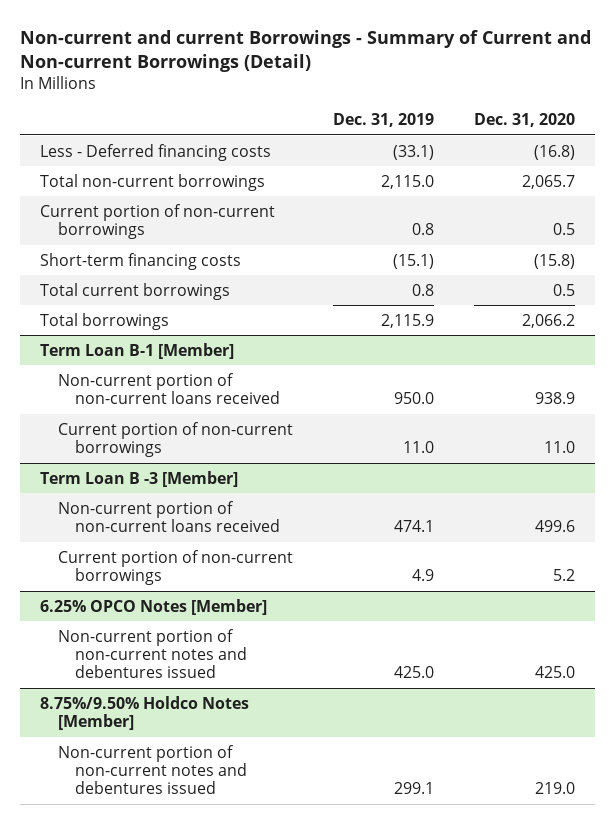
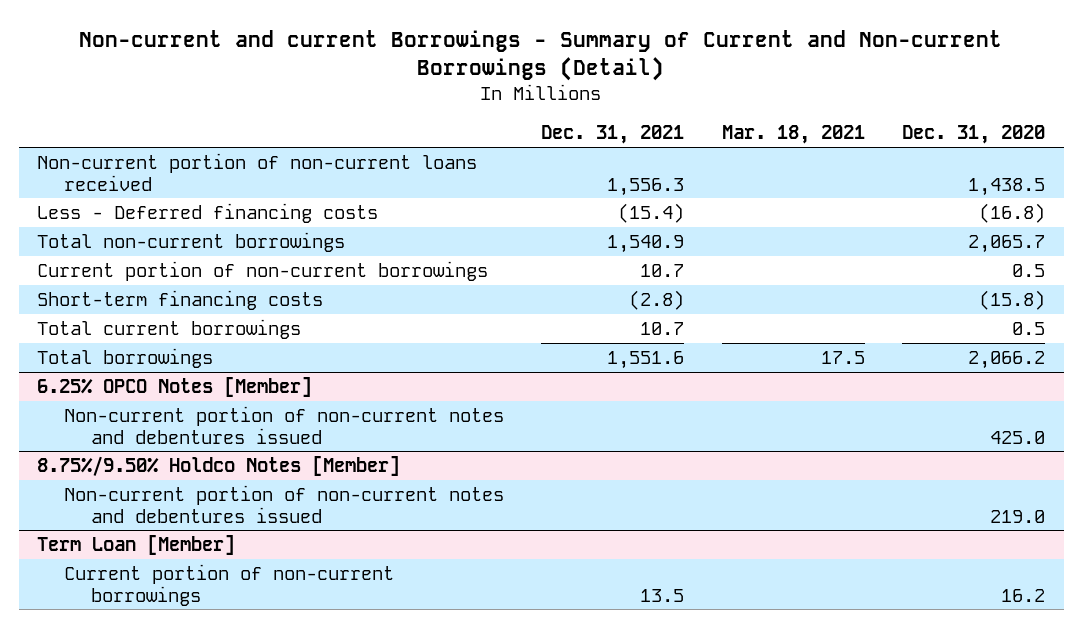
- | Dec. 31, 2019 | Dec. 31, 2020
+ | Dec. 31, 2021 | Mar. 18, 2021 | Dec. 31, 2020
+ Non-current portion of non-current loans received | 1,556.3 | | 1,438.5
- Term Loan B-1 [Member]
- Non-current portion of non-current loans received | 950.0 | 938.9
- Current portion of non-current borrowings | 11.0 | 11.0
- Term Loan B -3 [Member]
- Non-current portion of non-current loans received | 474.1 | 499.6
- Current portion of non-current borrowings | 4.9 | 5.2
+ Term Loan [Member]
+ Current portion of non-current borrowings | 13.5 | | 16.2

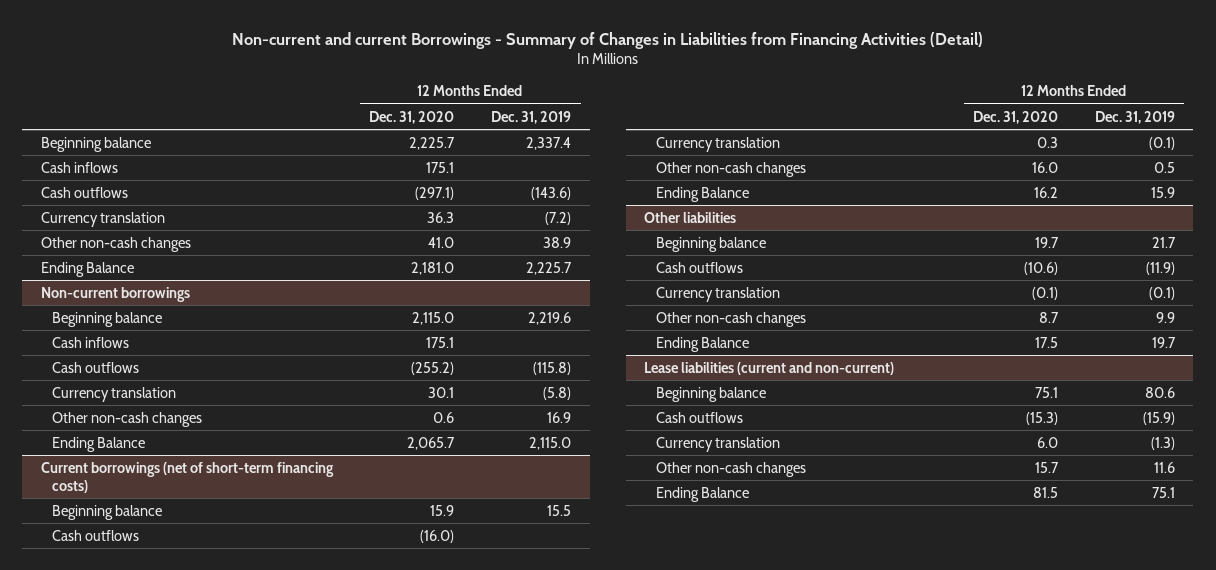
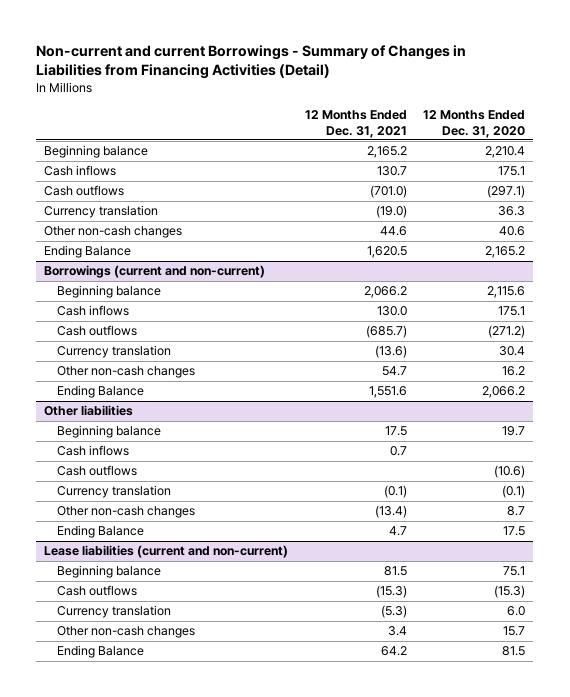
- | 12 Months Ended Dec. 31, 2020 | 12 Months Ended Dec. 31, 2019
+ | 12 Months Ended Dec. 31, 2021 | 12 Months Ended Dec. 31, 2020
- Beginning balance | 2,225.7 | 2,337.4
+ Beginning balance | 2,165.2 | 2,210.4
- Other non-cash changes | 41.0 | 38.9
- Ending Balance | 2,181.0 | 2,225.7
- Non-current borrowings
- Beginning balance | 2,115.0 | 2,219.6
+ Other non-cash changes | 44.6 | 40.6
+ Ending Balance | 1,620.5 | 2,165.2
+ Borrowings (current and non-current)
+ Beginning balance | 2,066.2 | 2,115.6
- Cash outflows | (255.2) | (115.8)
- Currency translation | 30.1 | (5.8)
- Other non-cash changes | 0.6 | 16.9
- Ending Balance | 2,065.7 | 2,115.0
- Current borrowings (net of short-term financing costs)
- Beginning balance | 15.9 | 15.5
- Cash outflows | (16.0) |
- Currency translation | 0.3 | (0.1)
- Other non-cash changes | 16.0 | 0.5
- Ending Balance | 16.2 | 15.9
+ Cash outflows | (685.7) | (271.2)
+ Currency translation | (13.6) | 30.4
+ Other non-cash changes | 54.7 | 16.2
+ Ending Balance | 1,551.6 | 2,066.2
@ Other liabilities
+ Cash inflows | 0.7 |

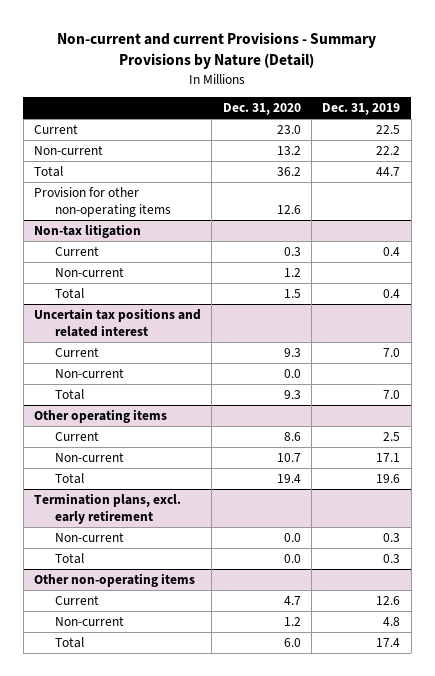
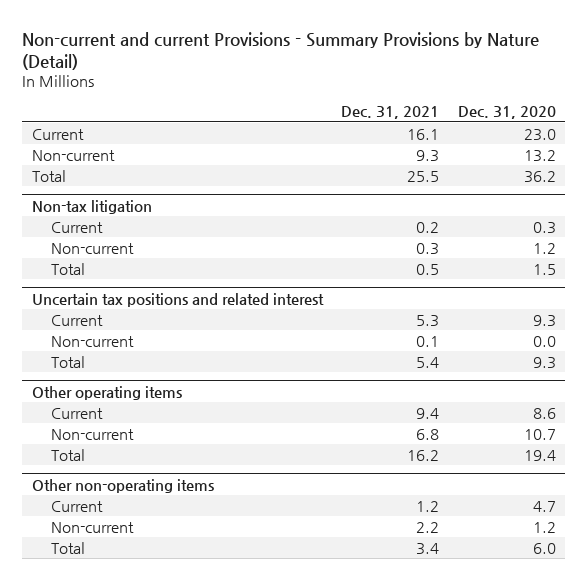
- | Dec. 31, 2020 | Dec. 31, 2019
+ | Dec. 31, 2021 | Dec. 31, 2020
- Provision for other non-operating items | 12.6 |
- Termination plans, excl. early retirement
- Non-current | 0.0 | 0.3
- Total | 0.0 | 0.3

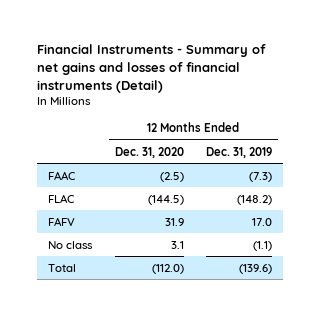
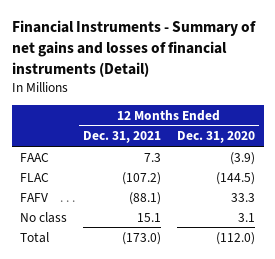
- | 12 Months Ended Dec. 31, 2020 | 12 Months Ended Dec. 31, 2019
+ | 12 Months Ended Dec. 31, 2021 | 12 Months Ended Dec. 31, 2020
- FAAC | (2.5) | (7.3)
+ FAAC | 7.3 | (3.9)
- FAFV | 31.9 | 17.0
+ FAFV | (88.1) | 33.3

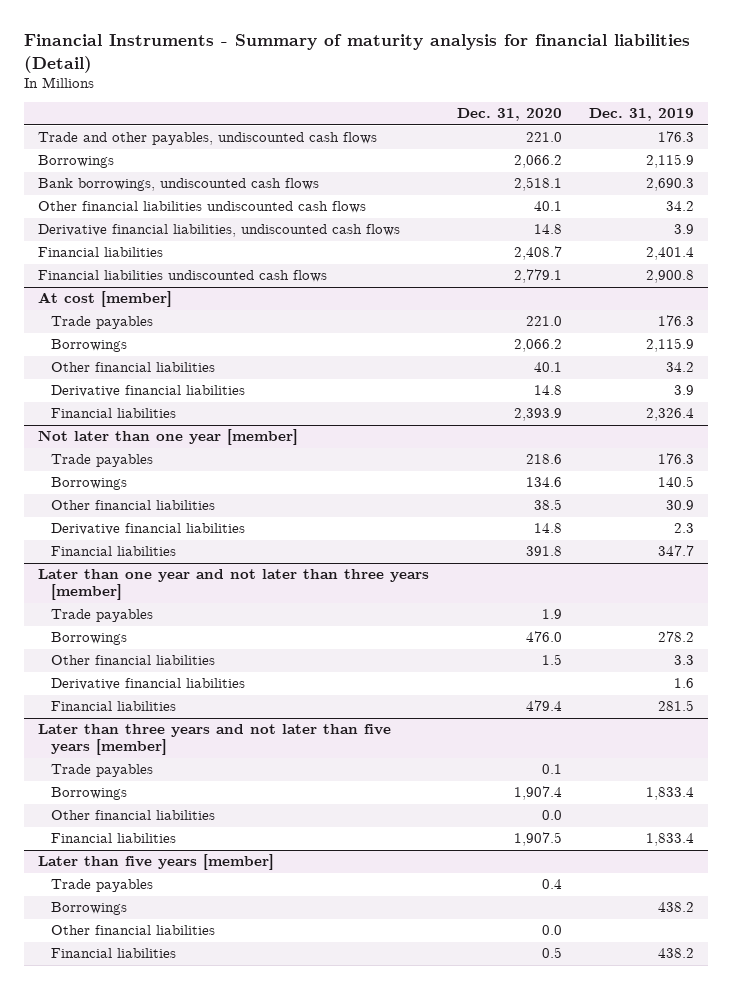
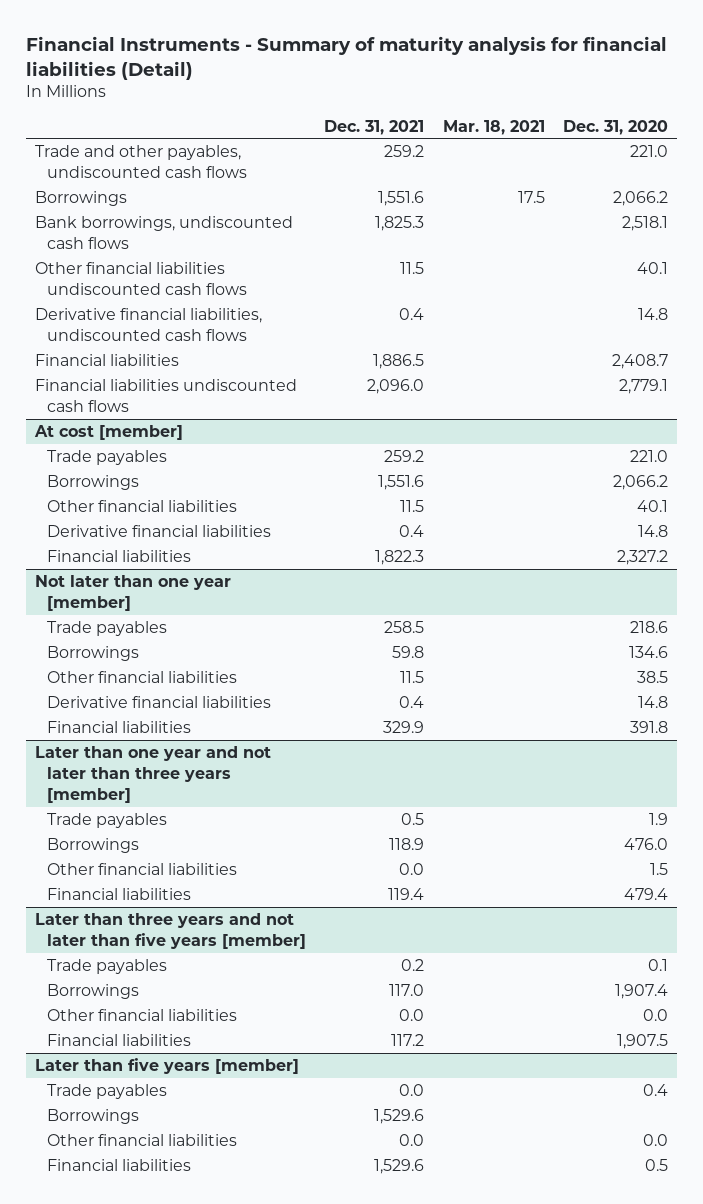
- | Dec. 31, 2020 | Dec. 31, 2019
+ | Dec. 31, 2021 | Mar. 18, 2021 | Dec. 31, 2020
@ At cost [member]
- Financial liabilities | 2,393.9 | 2,326.4
+ Financial liabilities | 1,822.3 | | 2,327.2
@ Later than one year and not later than three years [member]
- Derivative financial liabilities | | 1.6

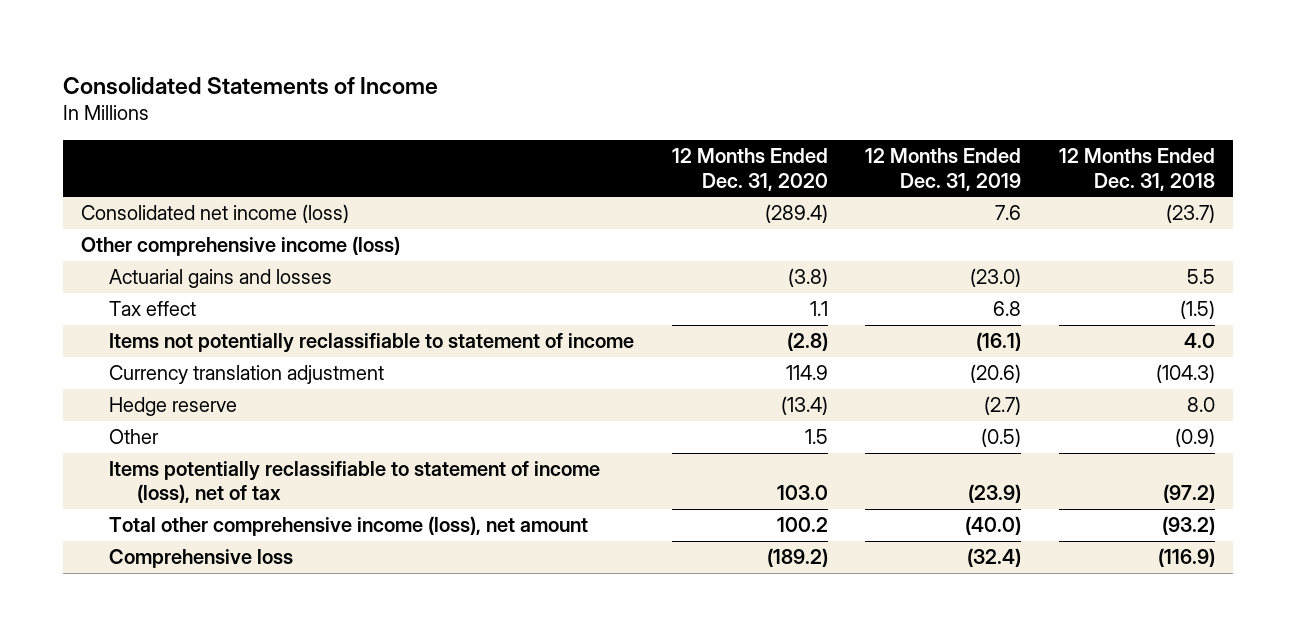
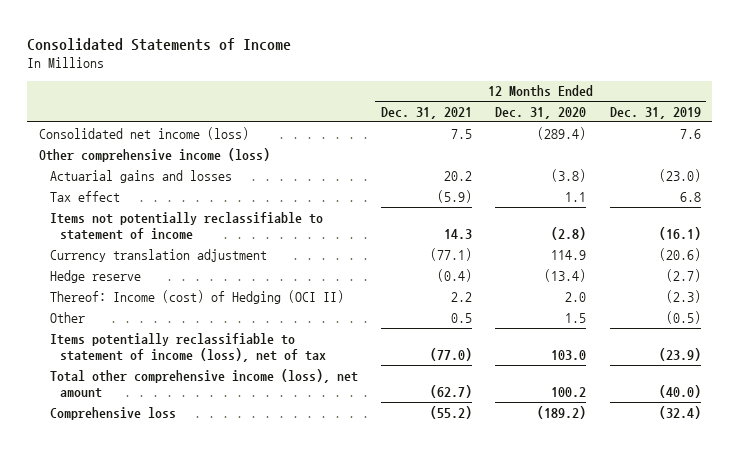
- | 12 Months Ended Dec. 31, 2020 | 12 Months Ended Dec. 31, 2019 | 12 Months Ended Dec. 31, 2018
+ | 12 Months Ended Dec. 31, 2021 | 12 Months Ended Dec. 31, 2020 | 12 Months Ended Dec. 31, 2019
+ Thereof: Income (cost) of Hedging (OCI II) | 2.2 | 2.0 | (2.3)

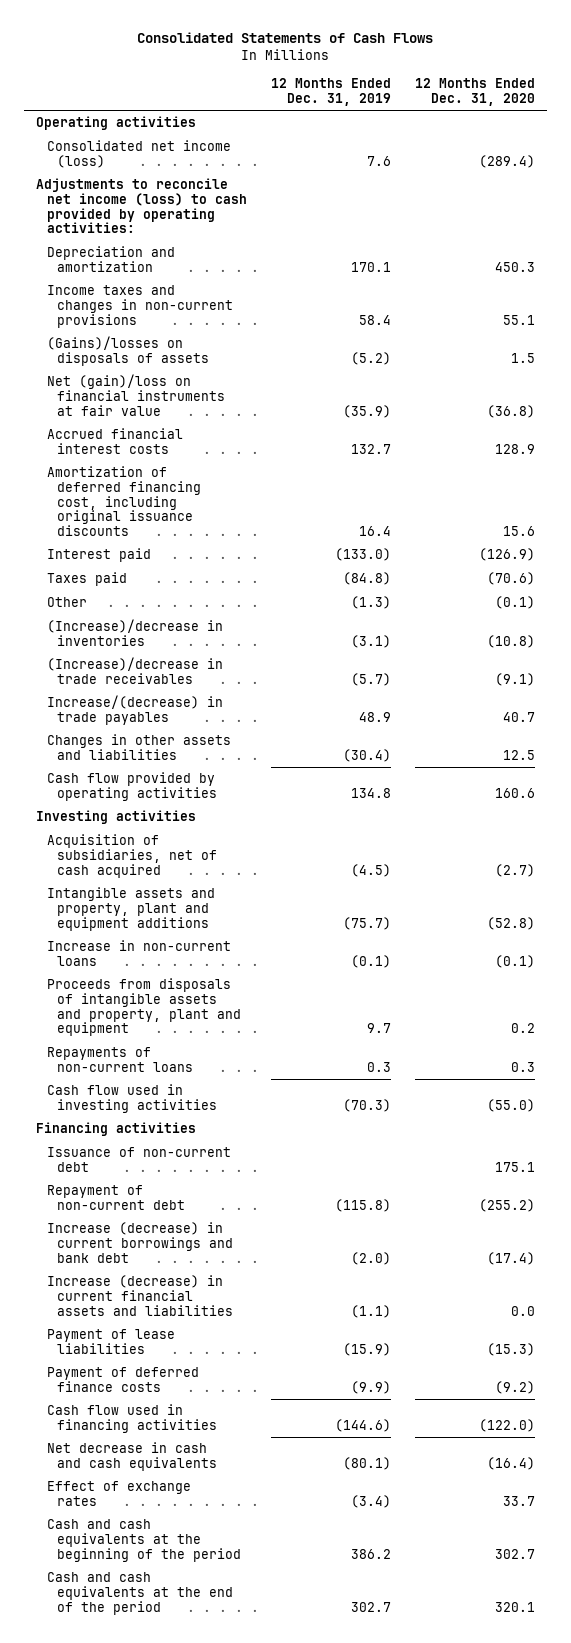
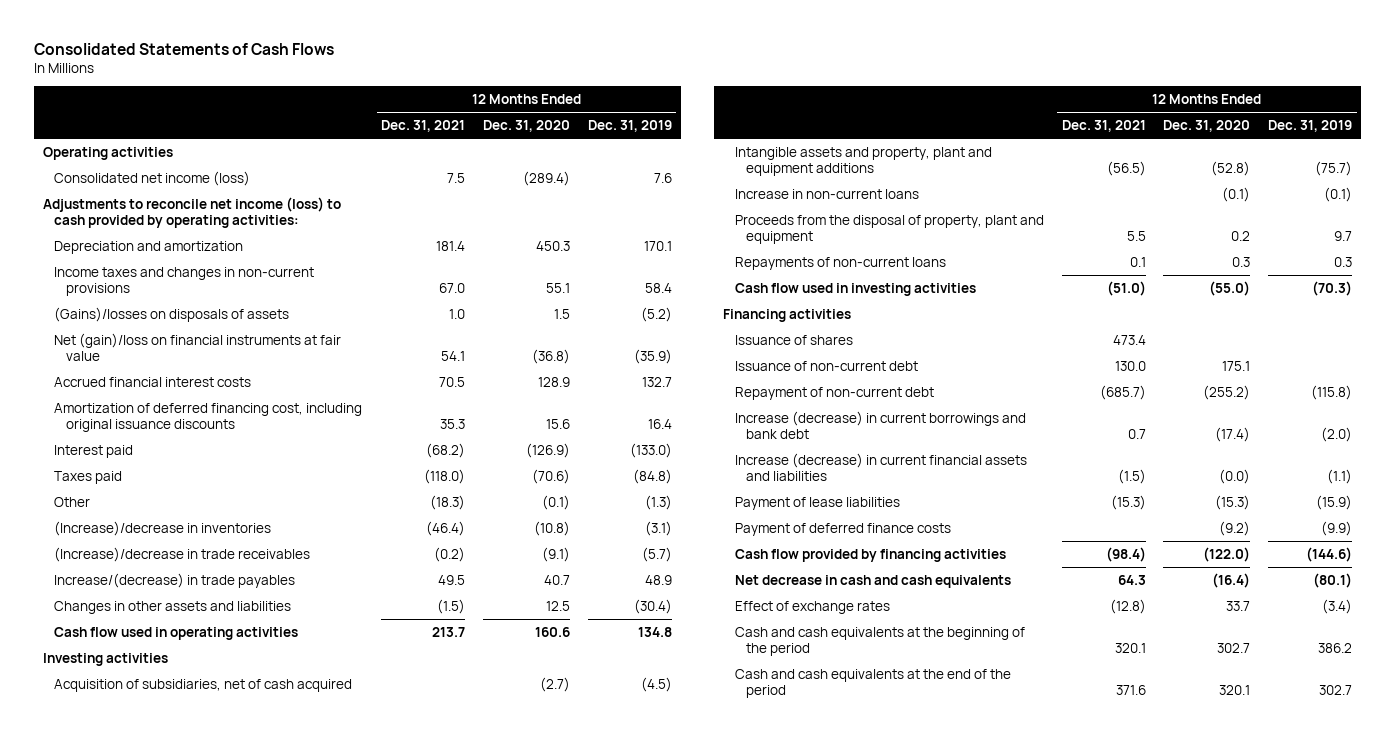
- | 12 Months Ended Dec. 31, 2019 | 12 Months Ended Dec. 31, 2020
+ | 12 Months Ended Dec. 31, 2021 | 12 Months Ended Dec. 31, 2020 | 12 Months Ended Dec. 31, 2019
- Cash flow provided by operating activities | 134.8 | 160.6
+ Cash flow used in operating activities | 213.7 | 160.6 | 134.8
- Proceeds from disposals of intangible assets and property, plant and equipment | 9.7 | 0.2
+ Proceeds from the disposal of property, plant and equipment | 5.5 | 0.2 | 9.7
+ Issuance of shares | 473.4 | |
- Increase (decrease) in current financial assets and liabilities | (1.1) | 0.0
+ Increase (decrease) in current financial assets and liabilities | (1.5) | (0.0) | (1.1)
- Cash flow used in financing activities | (144.6) | (122.0)
+ Cash flow provided by financing activities | (98.4) | (122.0) | (144.6)

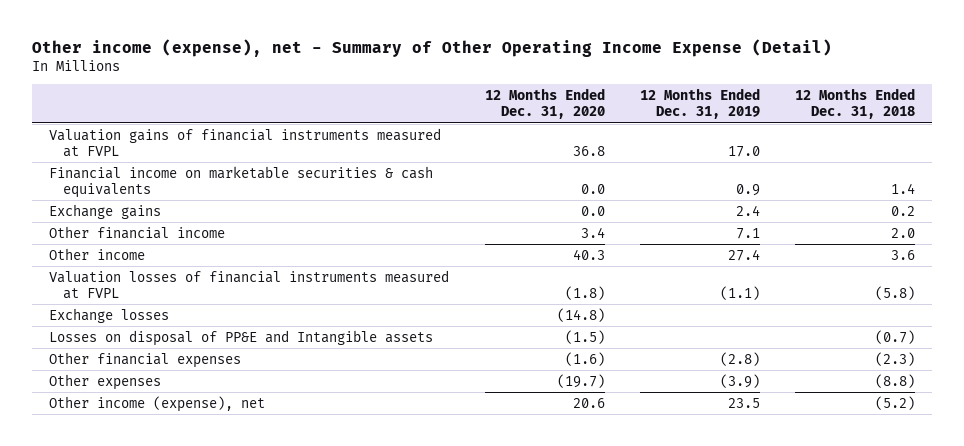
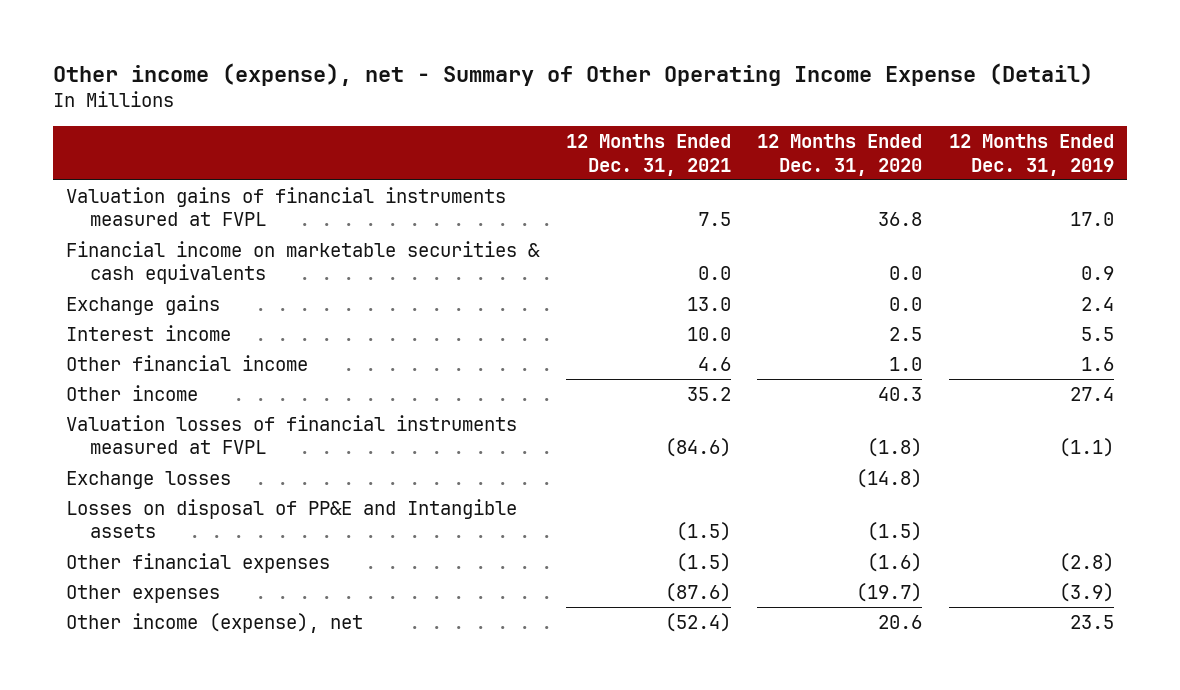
- | 12 Months Ended Dec. 31, 2020 | 12 Months Ended Dec. 31, 2019 | 12 Months Ended Dec. 31, 2018
+ | 12 Months Ended Dec. 31, 2021 | 12 Months Ended Dec. 31, 2020 | 12 Months Ended Dec. 31, 2019
- Other financial income | 3.4 | 7.1 | 2.0
+ Interest income | 10.0 | 2.5 | 5.5
+ Other financial income | 4.6 | 1.0 | 1.6

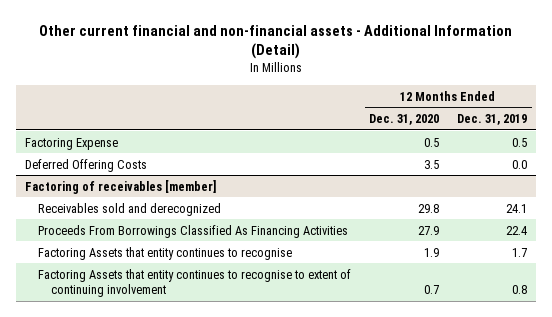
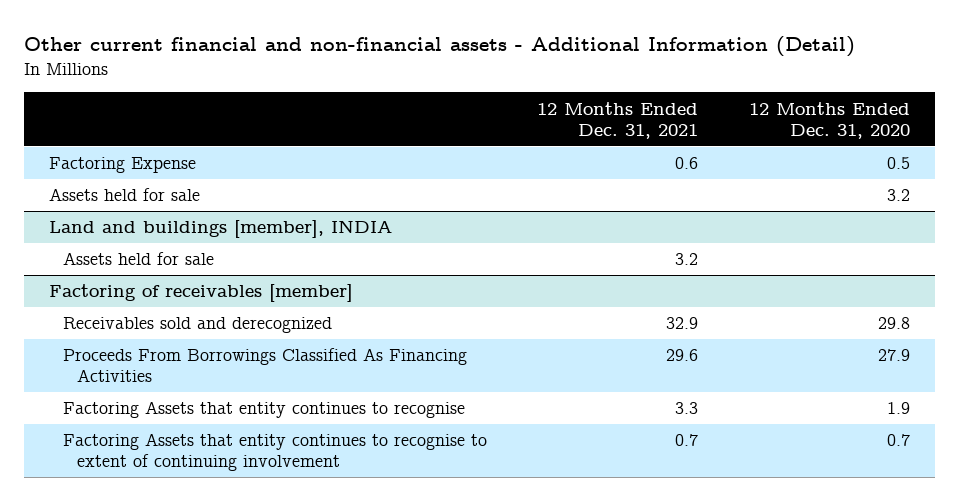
- | 12 Months Ended Dec. 31, 2020 | 12 Months Ended Dec. 31, 2019
+ | 12 Months Ended Dec. 31, 2021 | 12 Months Ended Dec. 31, 2020
- Deferred Offering Costs | 3.5 | 0.0
+ Assets held for sale | | 3.2
+ Land and buildings [member], INDIA
+ Assets held for sale | 3.2 |

